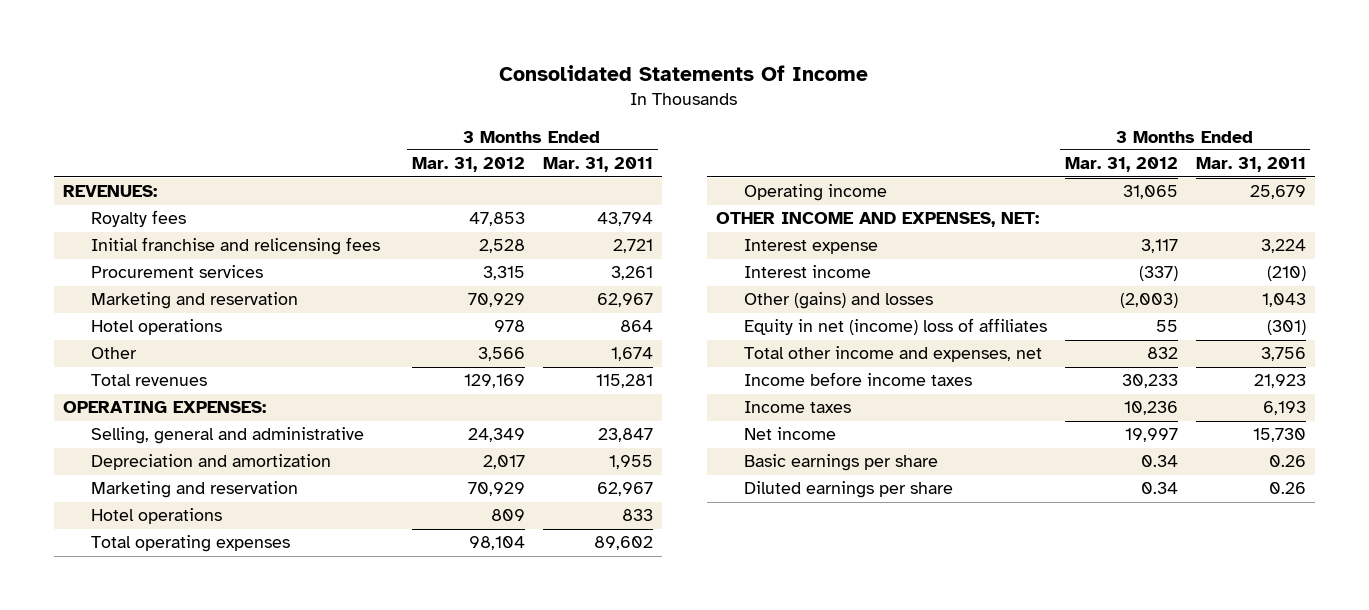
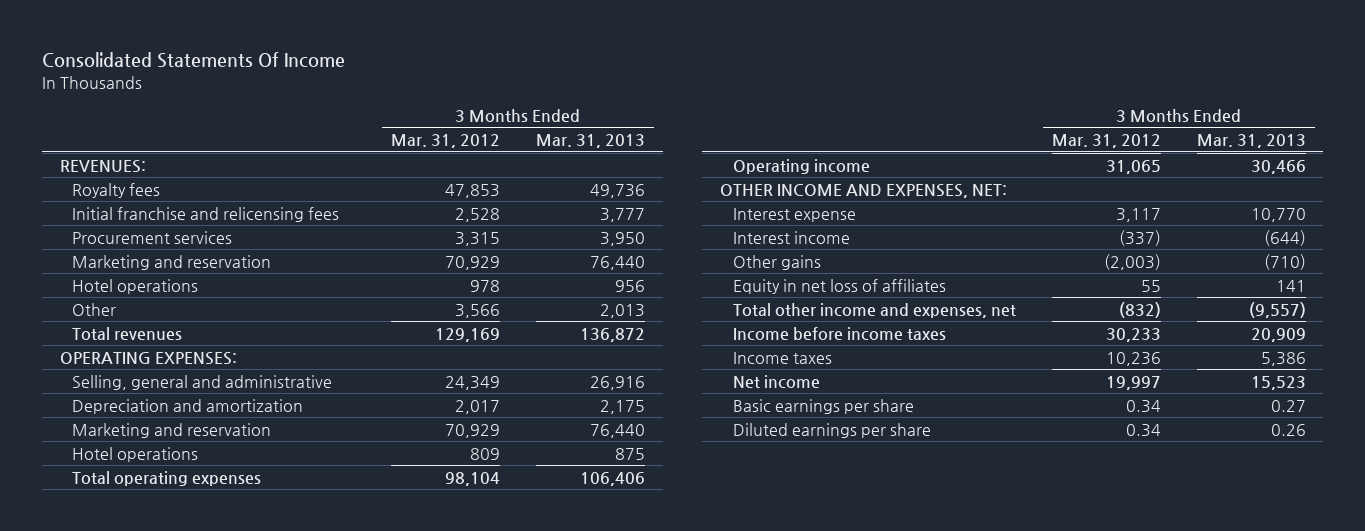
- | 3 Months Ended Mar. 31, 2012 | 3 Months Ended Mar. 31, 2011
+ | 3 Months Ended Mar. 31, 2012 | 3 Months Ended Mar. 31, 2013
- Other (gains) and losses | (2,003) | 1,043
- Equity in net (income) loss of affiliates | 55 | (301)
- Total other income and expenses, net | 832 | 3,756
+ Other gains | (2,003) | (710)
+ Equity in net loss of affiliates | 55 | 141
+ Total other income and expenses, net | (832) | (9,557)

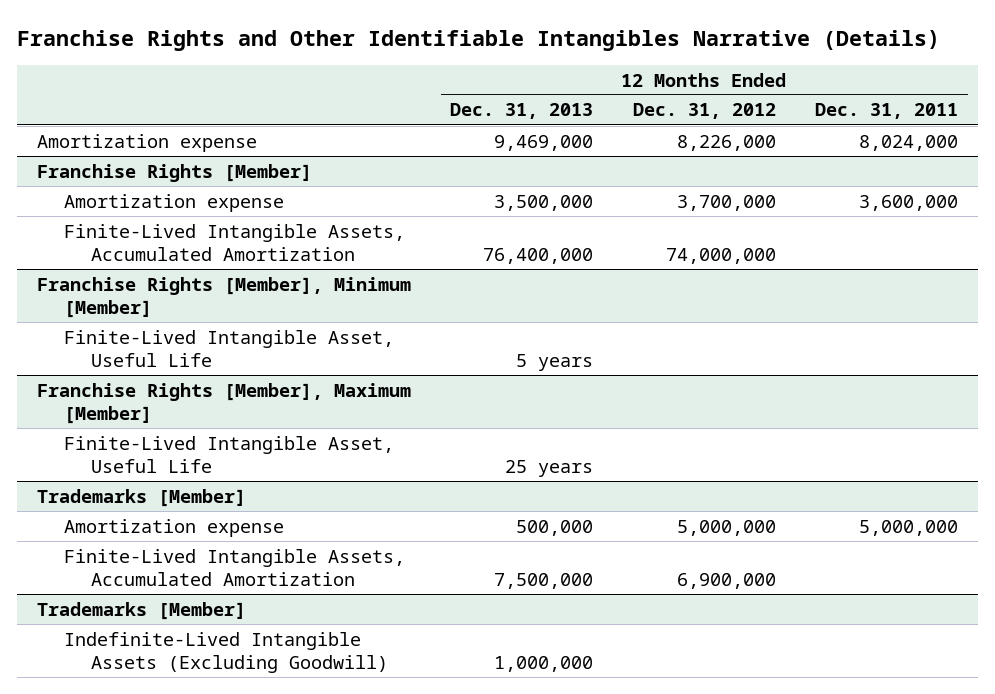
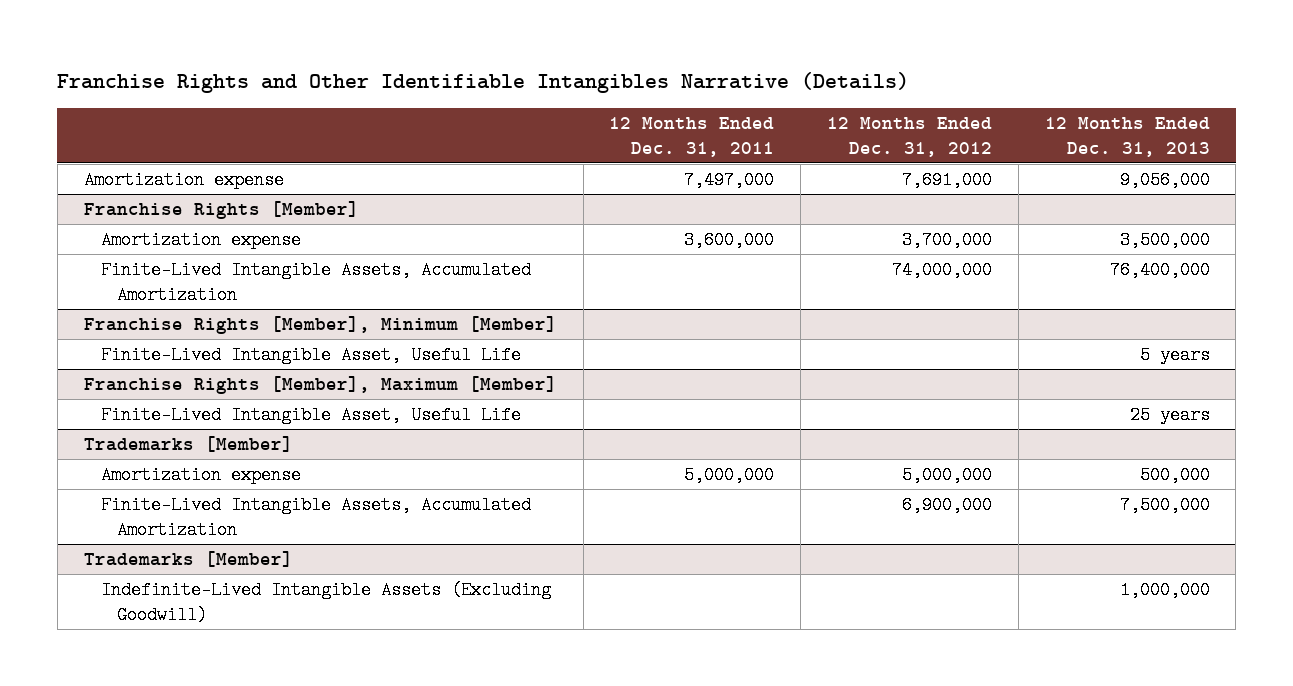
- | 12 Months Ended Dec. 31, 2013 | 12 Months Ended Dec. 31, 2012 | 12 Months Ended Dec. 31, 2011
+ | 12 Months Ended Dec. 31, 2011 | 12 Months Ended Dec. 31, 2012 | 12 Months Ended Dec. 31, 2013
- Amortization expense | 9,469,000 | 8,226,000 | 8,024,000
+ Amortization expense | 7,497,000 | 7,691,000 | 9,056,000

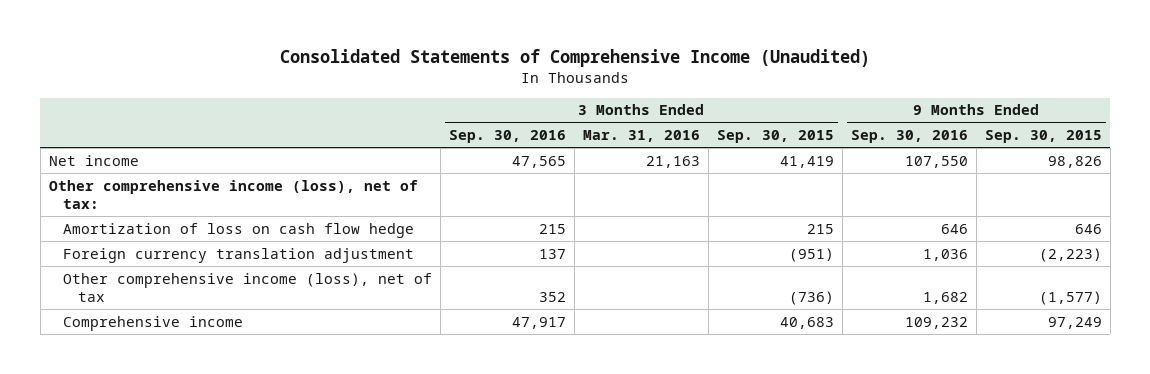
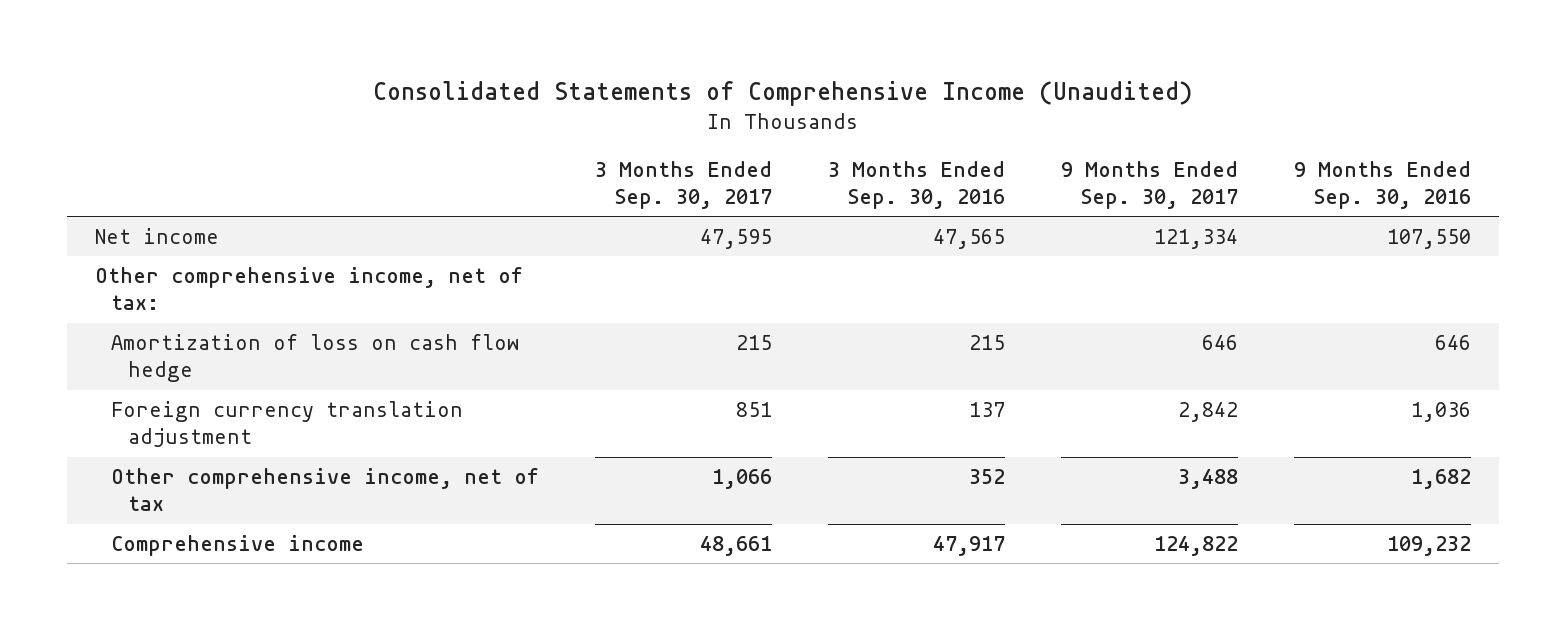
- | 3 Months Ended Sep. 30, 2016 | 3 Months Ended Mar. 31, 2016 | 3 Months Ended Sep. 30, 2015 | 9 Months Ended Sep. 30, 2016 | 9 Months Ended Sep. 30, 2015
+ | 3 Months Ended Sep. 30, 2017 | 3 Months Ended Sep. 30, 2016 | 9 Months Ended Sep. 30, 2017 | 9 Months Ended Sep. 30, 2016
- Other comprehensive income (loss), net of tax:
+ Other comprehensive income, net of tax:
- Other comprehensive income (loss), net of tax | 352 | | (736) | 1,682 | (1,577)
+ Other comprehensive income, net of tax | 1,066 | 352 | 3,488 | 1,682

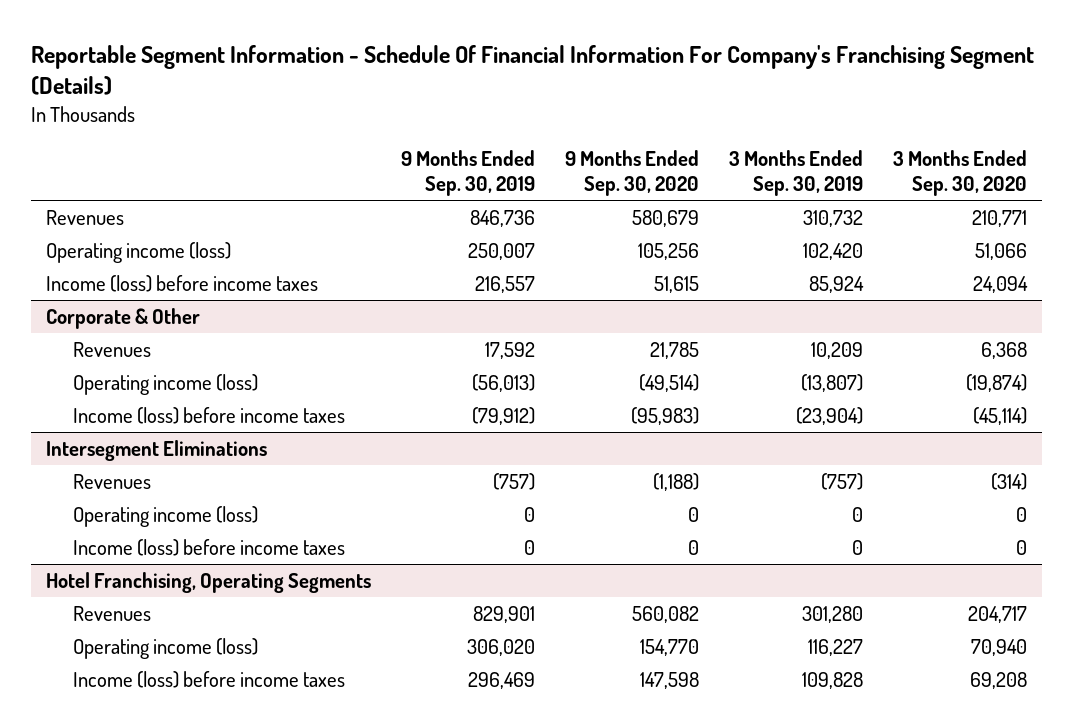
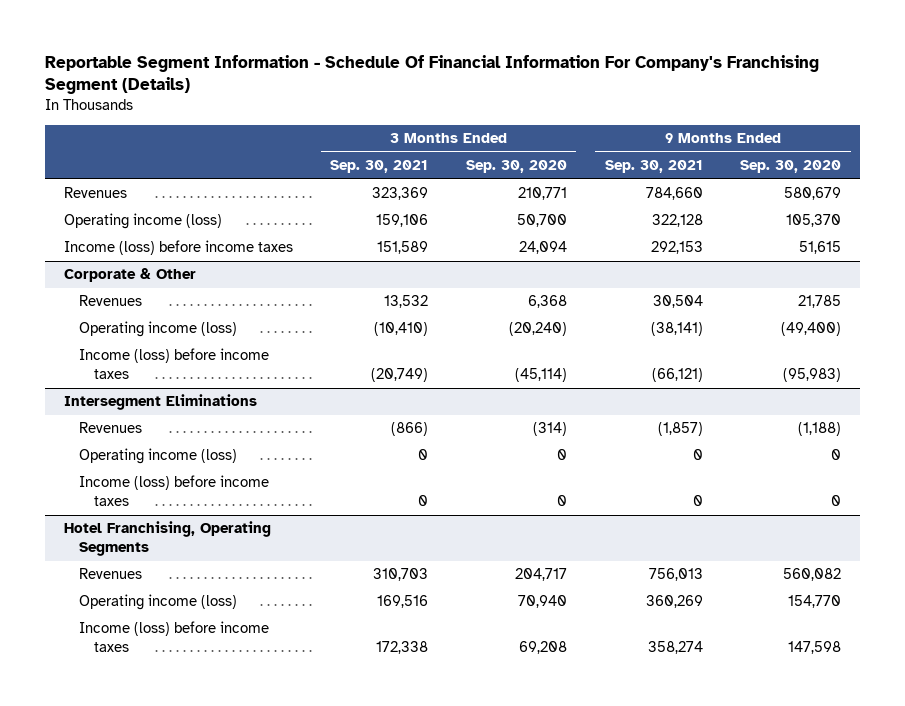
- | 9 Months Ended Sep. 30, 2019 | 9 Months Ended Sep. 30, 2020 | 3 Months Ended Sep. 30, 2019 | 3 Months Ended Sep. 30, 2020
+ | 3 Months Ended Sep. 30, 2021 | 3 Months Ended Sep. 30, 2020 | 9 Months Ended Sep. 30, 2021 | 9 Months Ended Sep. 30, 2020
- Operating income (loss) | 250,007 | 105,256 | 102,420 | 51,066
+ Operating income (loss) | 159,106 | 50,700 | 322,128 | 105,370
@ Corporate & Other
- Operating income (loss) | (56,013) | (49,514) | (13,807) | (19,874)
+ Operating income (loss) | (10,410) | (20,240) | (38,141) | (49,400)

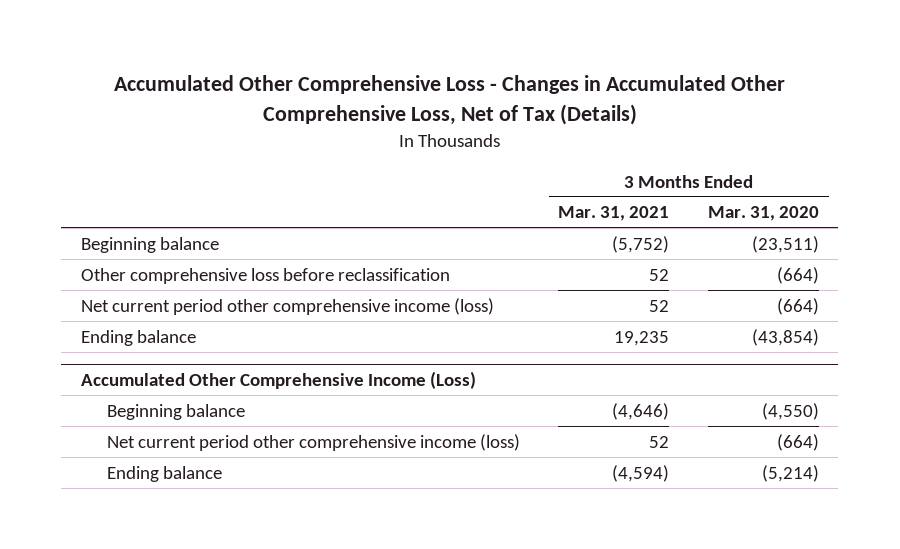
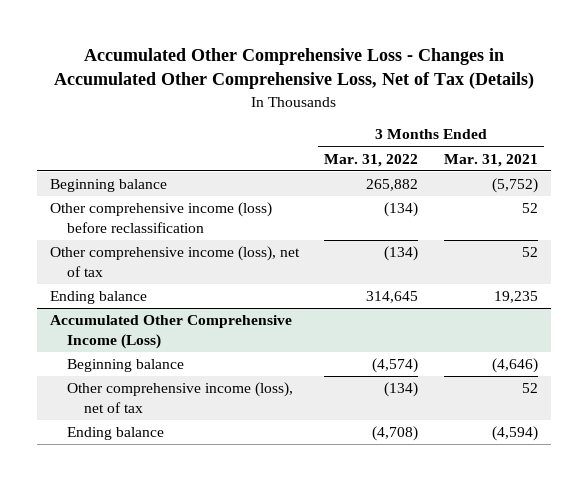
- | 3 Months Ended Mar. 31, 2021 | 3 Months Ended Mar. 31, 2020
+ | 3 Months Ended Mar. 31, 2022 | 3 Months Ended Mar. 31, 2021
- Other comprehensive loss before reclassification | 52 | (664)
- Net current period other comprehensive income (loss) | 52 | (664)
+ Other comprehensive income (loss) before reclassification | (134) | 52
+ Other comprehensive income (loss), net of tax | (134) | 52
@ Accumulated Other Comprehensive Income (Loss)
- Net current period other comprehensive income (loss) | 52 | (664)
+ Other comprehensive income (loss), net of tax | (134) | 52

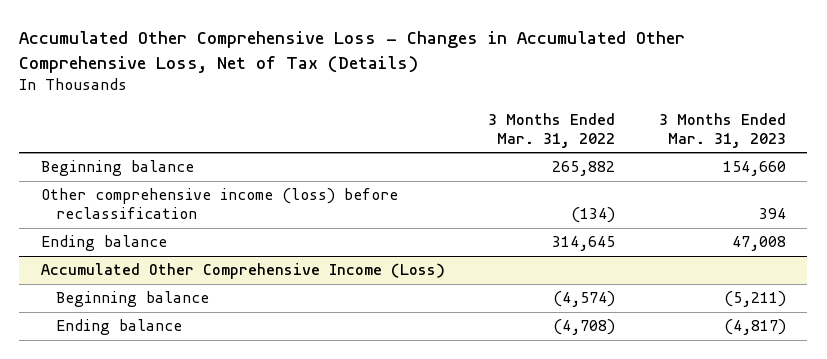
- | 3 Months Ended Mar. 31, 2022 | 3 Months Ended Mar. 31, 2021
+ | 3 Months Ended Mar. 31, 2022 | 3 Months Ended Mar. 31, 2023
- Other comprehensive income (loss), net of tax | (134) | 52
@ Accumulated Other Comprehensive Income (Loss)
- Other comprehensive income (loss), net of tax | (134) | 52

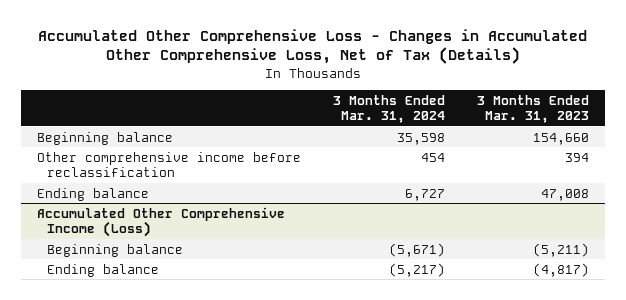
- | 3 Months Ended Mar. 31, 2022 | 3 Months Ended Mar. 31, 2023
+ | 3 Months Ended Mar. 31, 2024 | 3 Months Ended Mar. 31, 2023
- Other comprehensive income (loss) before reclassification | (134) | 394
+ Other comprehensive income before reclassification | 454 | 394

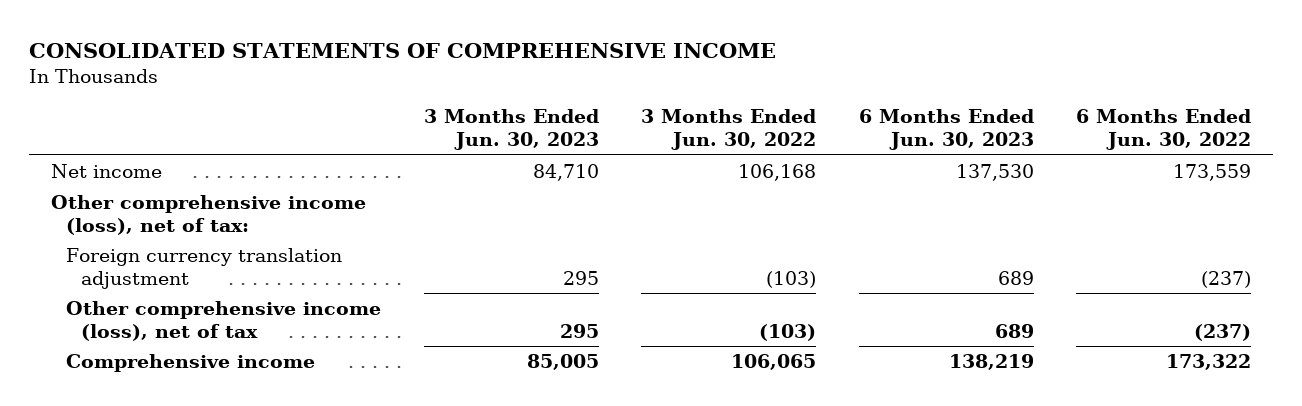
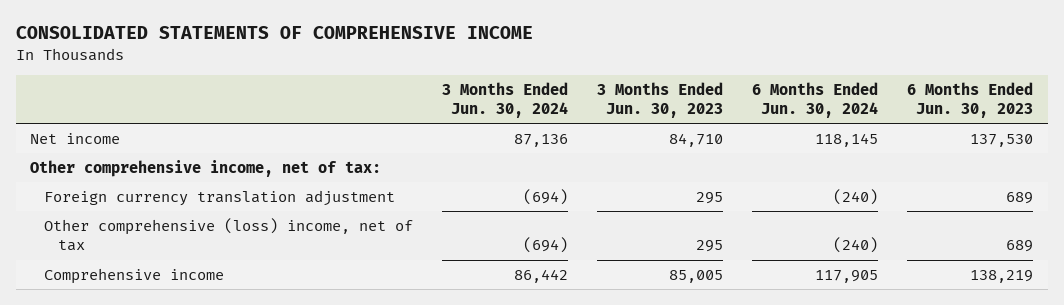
- | 3 Months Ended Jun. 30, 2023 | 3 Months Ended Jun. 30, 2022 | 6 Months Ended Jun. 30, 2023 | 6 Months Ended Jun. 30, 2022
+ | 3 Months Ended Jun. 30, 2024 | 3 Months Ended Jun. 30, 2023 | 6 Months Ended Jun. 30, 2024 | 6 Months Ended Jun. 30, 2023
- Other comprehensive income (loss), net of tax:
+ Other comprehensive income, net of tax:
- Other comprehensive income (loss), net of tax | 295 | (103) | 689 | (237)
+ Other comprehensive (loss) income, net of tax | (694) | 295 | (240) | 689

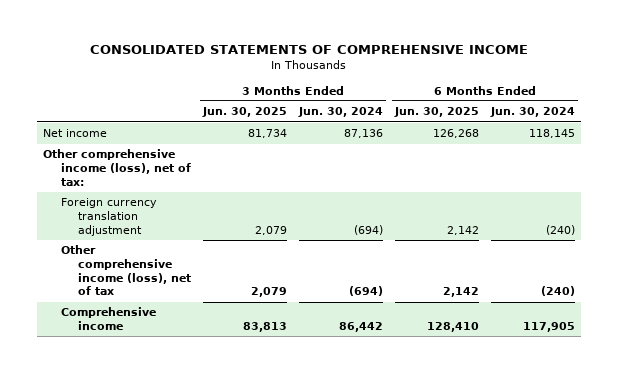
- | 3 Months Ended Jun. 30, 2024 | 3 Months Ended Jun. 30, 2023 | 6 Months Ended Jun. 30, 2024 | 6 Months Ended Jun. 30, 2023
+ | 3 Months Ended Jun. 30, 2025 | 3 Months Ended Jun. 30, 2024 | 6 Months Ended Jun. 30, 2025 | 6 Months Ended Jun. 30, 2024
- Other comprehensive income, net of tax:
+ Other comprehensive income (loss), net of tax:
- Other comprehensive (loss) income, net of tax | (694) | 295 | (240) | 689
+ Other comprehensive income (loss), net of tax | 2,079 | (694) | 2,142 | (240)

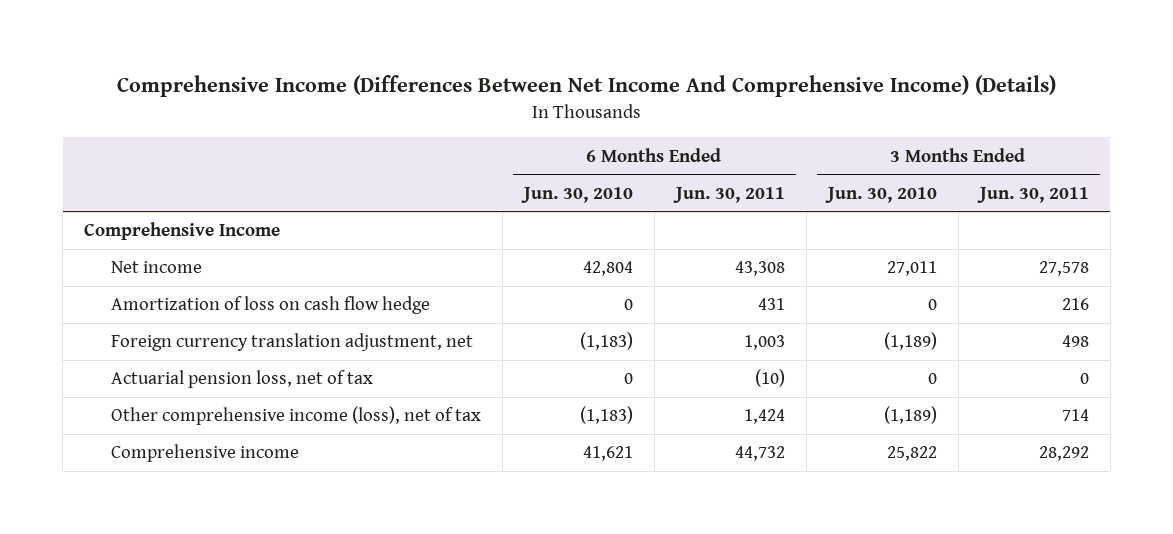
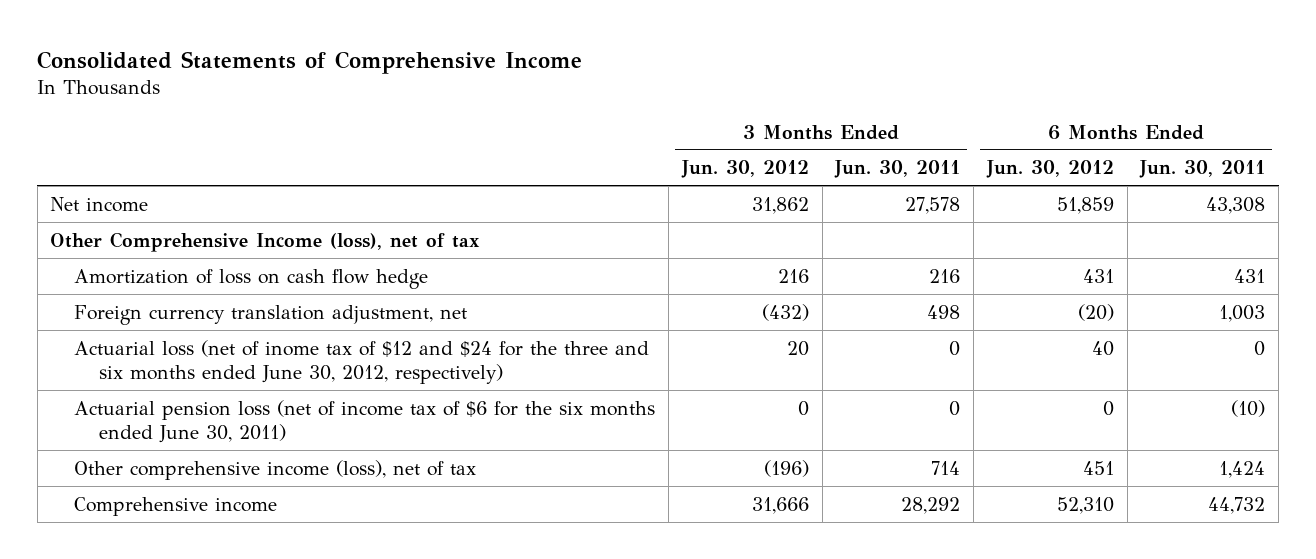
- Comprehensive Income (Differences Between Net Income And Comprehensive Income) (Details)
+ Consolidated Statements of Comprehensive Income
- | 6 Months Ended Jun. 30, 2010 | 6 Months Ended Jun. 30, 2011 | 3 Months Ended Jun. 30, 2010 | 3 Months Ended Jun. 30, 2011
+ | 3 Months Ended Jun. 30, 2012 | 3 Months Ended Jun. 30, 2011 | 6 Months Ended Jun. 30, 2012 | 6 Months Ended Jun. 30, 2011
- Comprehensive Income
+ Other Comprehensive Income (loss), net of tax
- Actuarial pension loss, net of tax | 0 | (10) | 0 | 0
+ Actuarial loss (net of inome tax of $12 and $24 for the three and six months ended June 30, 2012, respectively) | 20 | 0 | 40 | 0
+ Actuarial pension loss (net of income tax of $6 for the six months ended June 30, 2011) | 0 | 0 | 0 | (10)

